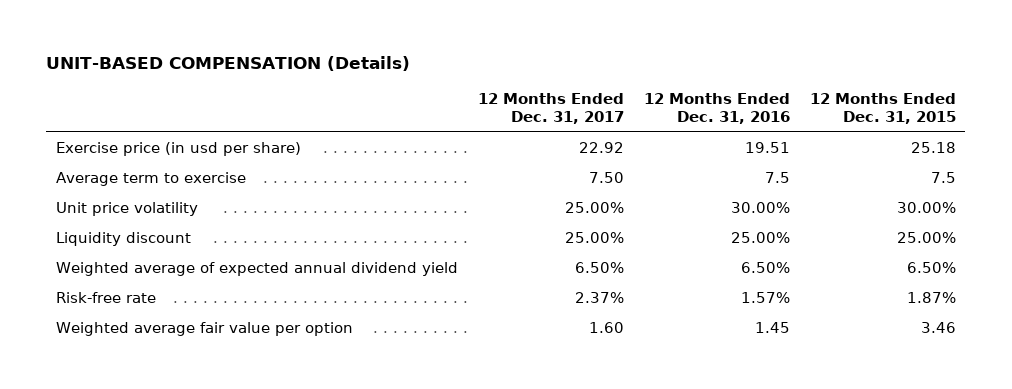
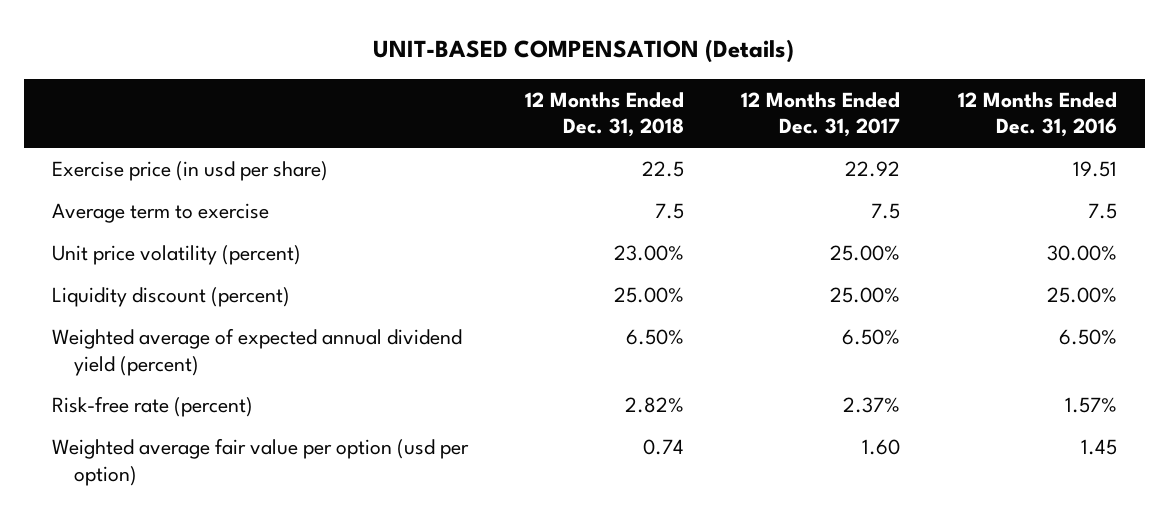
- | 12 Months Ended Dec. 31, 2017 | 12 Months Ended Dec. 31, 2016 | 12 Months Ended Dec. 31, 2015
+ | 12 Months Ended Dec. 31, 2018 | 12 Months Ended Dec. 31, 2017 | 12 Months Ended Dec. 31, 2016
- Average term to exercise | 7.50 | 7.5 | 7.5
- Unit price volatility | 25.00% | 30.00% | 30.00%
- Liquidity discount | 25.00% | 25.00% | 25.00%
- Weighted average of expected annual dividend yield | 6.50% | 6.50% | 6.50%
- Risk-free rate | 2.37% | 1.57% | 1.87%
- Weighted average fair value per option | 1.60 | 1.45 | 3.46
+ Average term to exercise | 7.5 | 7.5 | 7.5
+ Unit price volatility (percent) | 23.00% | 25.00% | 30.00%
+ Liquidity discount (percent) | 25.00% | 25.00% | 25.00%
+ Weighted average of expected annual dividend yield (percent) | 6.50% | 6.50% | 6.50%
+ Risk-free rate (percent) | 2.82% | 2.37% | 1.57%
+ Weighted average fair value per option (usd per option) | 0.74 | 1.60 | 1.45

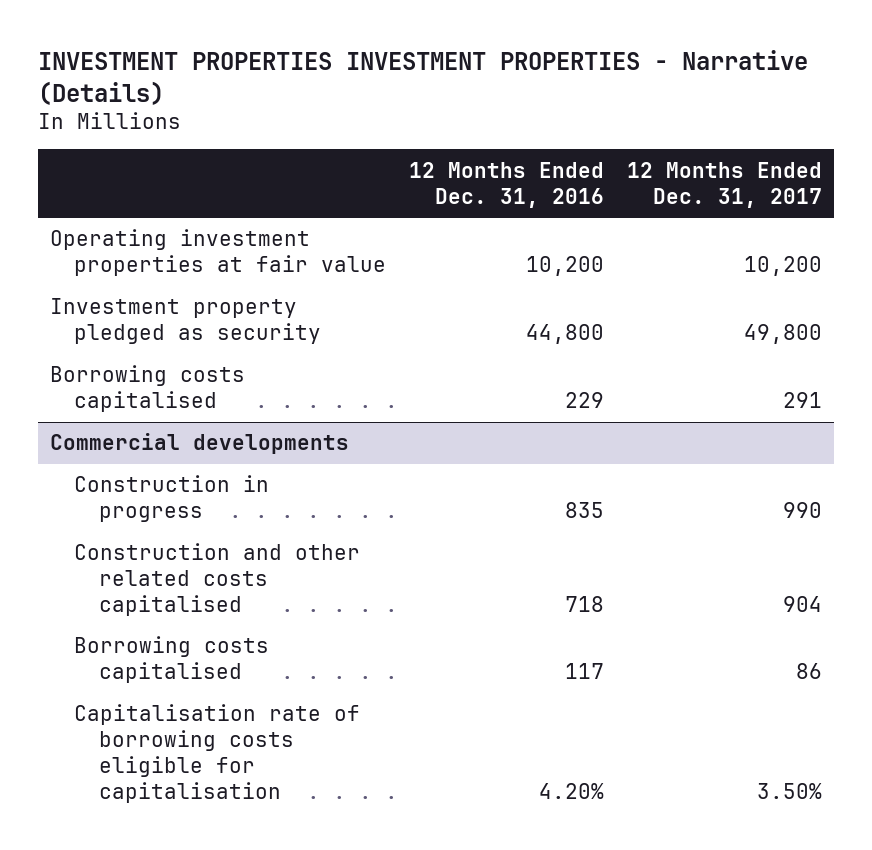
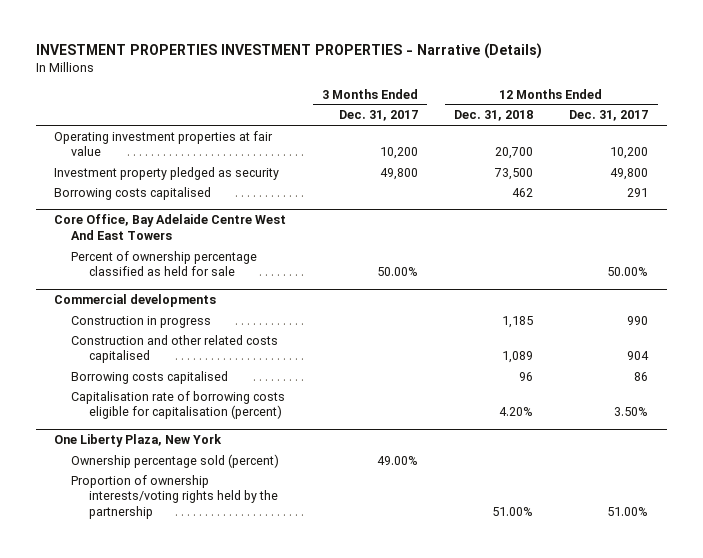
- | 12 Months Ended Dec. 31, 2016 | 12 Months Ended Dec. 31, 2017
+ | 3 Months Ended Dec. 31, 2017 | 12 Months Ended Dec. 31, 2018 | 12 Months Ended Dec. 31, 2017
+ Core Office, Bay Adelaide Centre West And East Towers
+ Percent of ownership percentage classified as held for sale | 50.00% | | 50.00%
@ Commercial developments
- Capitalisation rate of borrowing costs eligible for capitalisation | 4.20% | 3.50%
+ Capitalisation rate of borrowing costs eligible for capitalisation (percent) | | 4.20% | 3.50%
+ One Liberty Plaza, New York
+ Ownership percentage sold (percent) | 49.00% | |
+ Proportion of ownership interests/voting rights held by the partnership | | 51.00% | 51.00%

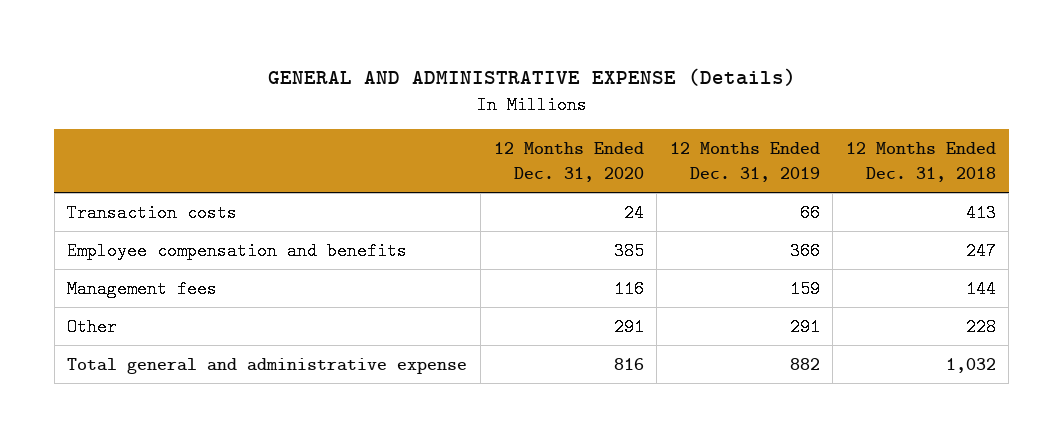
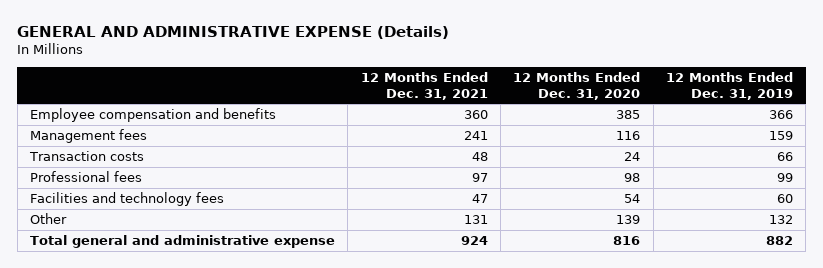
- | 12 Months Ended Dec. 31, 2020 | 12 Months Ended Dec. 31, 2019 | 12 Months Ended Dec. 31, 2018
+ | 12 Months Ended Dec. 31, 2021 | 12 Months Ended Dec. 31, 2020 | 12 Months Ended Dec. 31, 2019
- Other | 291 | 291 | 228
moved down: Transaction costs | 48 | 24 | 66
+ Professional fees | 97 | 98 | 99
+ Facilities and technology fees | 47 | 54 | 60
+ Other | 131 | 139 | 132

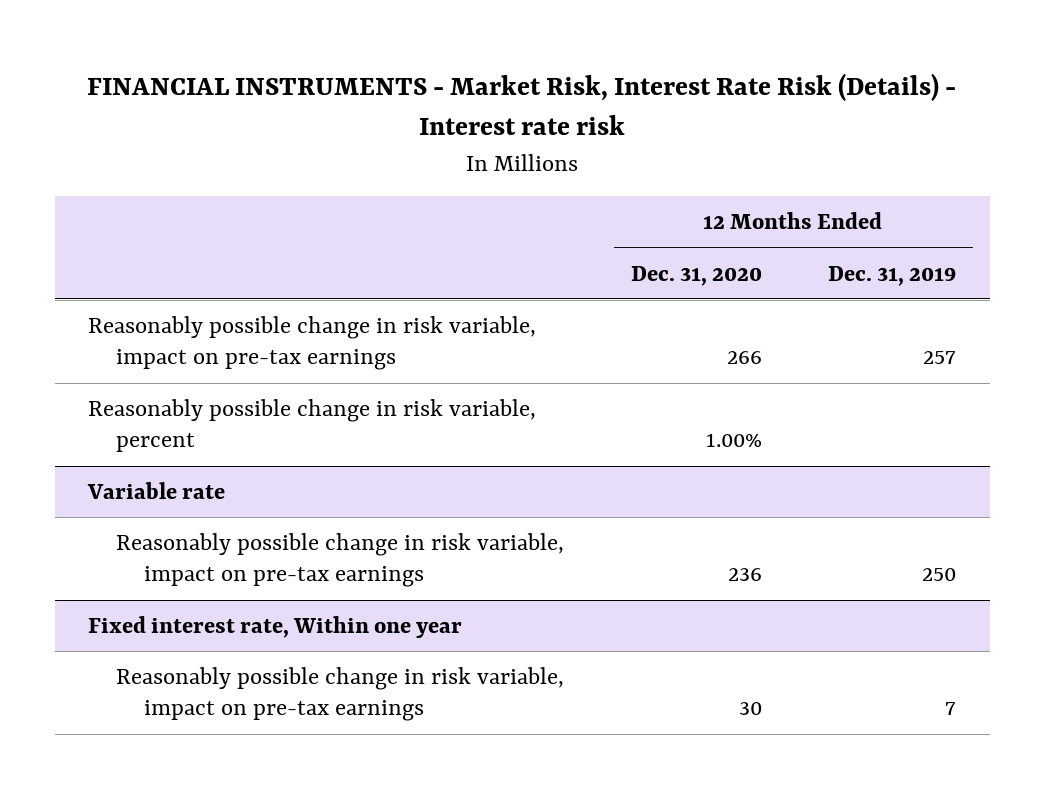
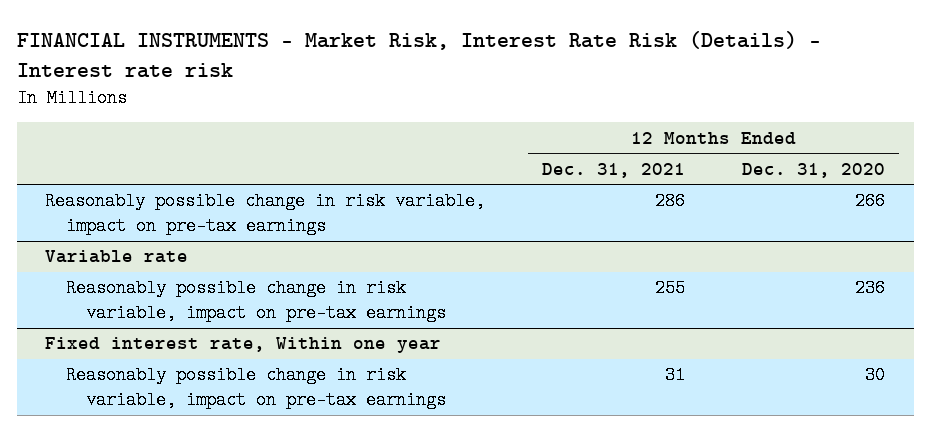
- | 12 Months Ended Dec. 31, 2020 | 12 Months Ended Dec. 31, 2019
+ | 12 Months Ended Dec. 31, 2021 | 12 Months Ended Dec. 31, 2020
- Reasonably possible change in risk variable, percent | 1.00% |

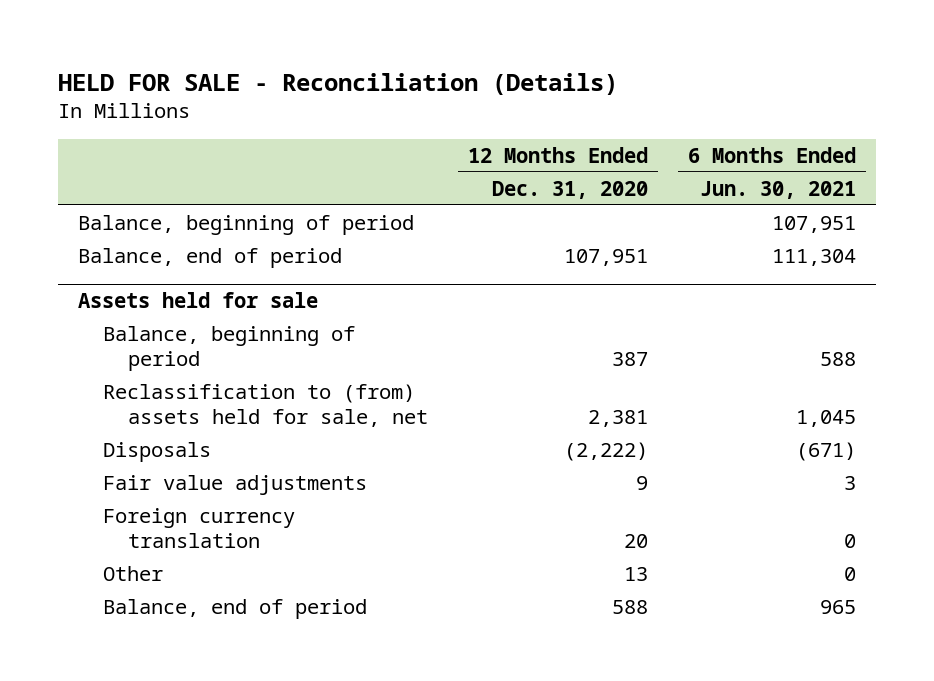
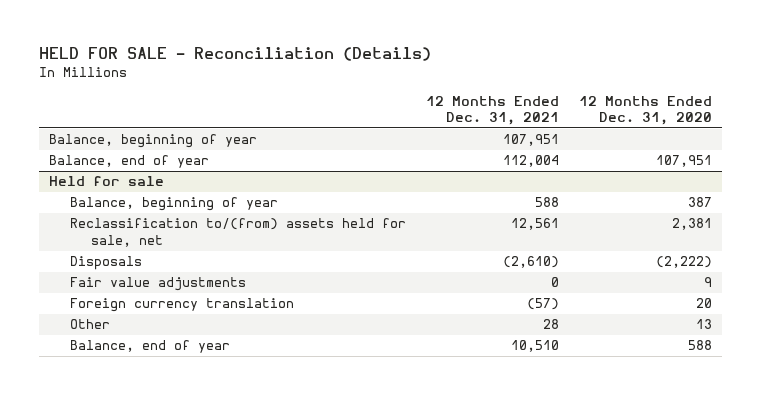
- | 12 Months Ended Dec. 31, 2020 | 6 Months Ended Jun. 30, 2021
+ | 12 Months Ended Dec. 31, 2021 | 12 Months Ended Dec. 31, 2020
- Balance, beginning of period | | 107,951
- Balance, end of period | 107,951 | 111,304
- Assets held for sale
- Balance, beginning of period | 387 | 588
- Reclassification to (from) assets held for sale, net | 2,381 | 1,045
+ Balance, beginning of year | 107,951 |
+ Balance, end of year | 112,004 | 107,951
+ Held for sale
+ Balance, beginning of year | 588 | 387
+ Reclassification to/(from) assets held for sale, net | 12,561 | 2,381
- Balance, end of period | 588 | 965
+ Balance, end of year | 10,510 | 588

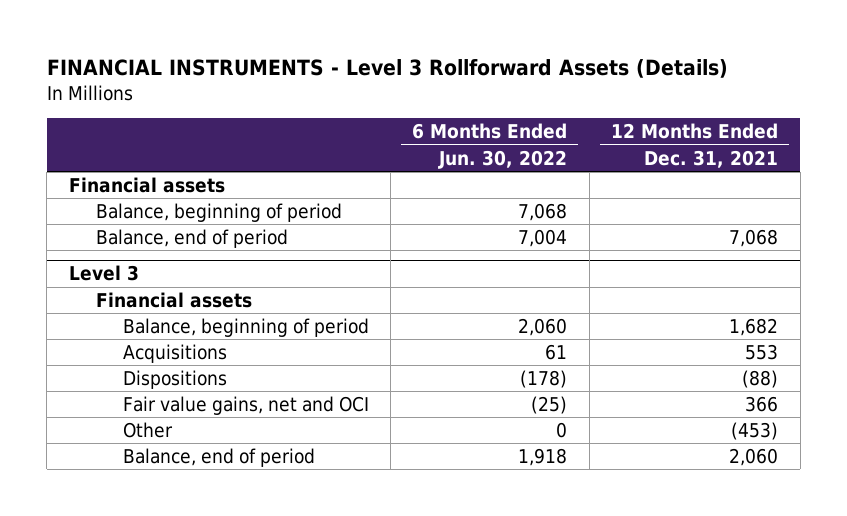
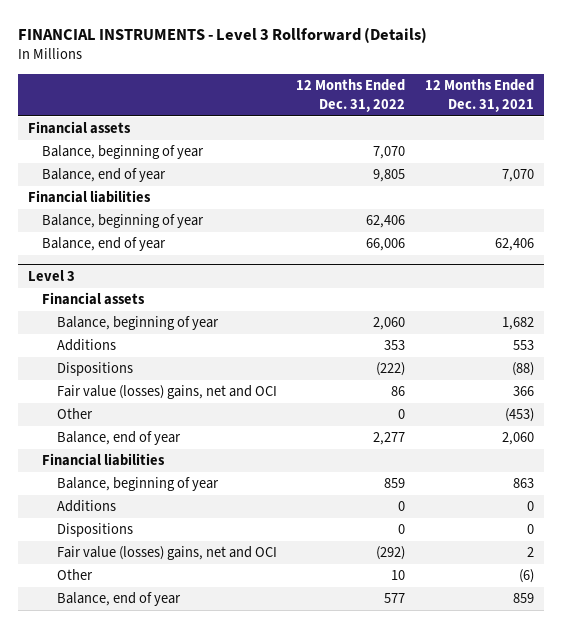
- FINANCIAL INSTRUMENTS - Level 3 Rollforward Assets (Details)
+ FINANCIAL INSTRUMENTS - Level 3 Rollforward (Details)
- | 6 Months Ended Jun. 30, 2022 | 12 Months Ended Dec. 31, 2021
+ | 12 Months Ended Dec. 31, 2022 | 12 Months Ended Dec. 31, 2021
- Balance, beginning of period | 7,068 |
- Balance, end of period | 7,004 | 7,068
+ Balance, beginning of year | 7,070 |
+ Balance, end of year | 9,805 | 7,070
+ Financial liabilities
+ Balance, beginning of year | 62,406 |
+ Balance, end of year | 66,006 | 62,406
@ Level 3
- Balance, beginning of period | 2,060 | 1,682
- Acquisitions | 61 | 553
+ Balance, beginning of year | 2,060 | 1,682
+ Additions | 353 | 553
- Fair value gains, net and OCI | (25) | 366
+ Fair value (losses) gains, net and OCI | 86 | 366
- Balance, end of period | 1,918 | 2,060
+ Balance, end of year | 2,277 | 2,060
+ Financial liabilities
+ Balance, beginning of year | 859 | 863
+ Additions | 0 | 0
+ Dispositions | 0 | 0
+ Fair value (losses) gains, net and OCI | (292) | 2
+ Other | 10 | (6)
+ Balance, end of year | 577 | 859

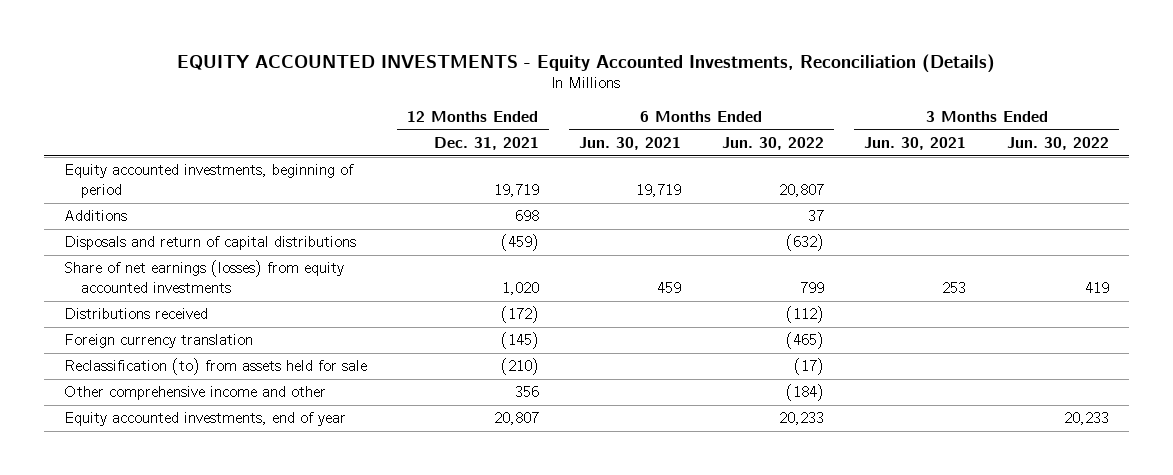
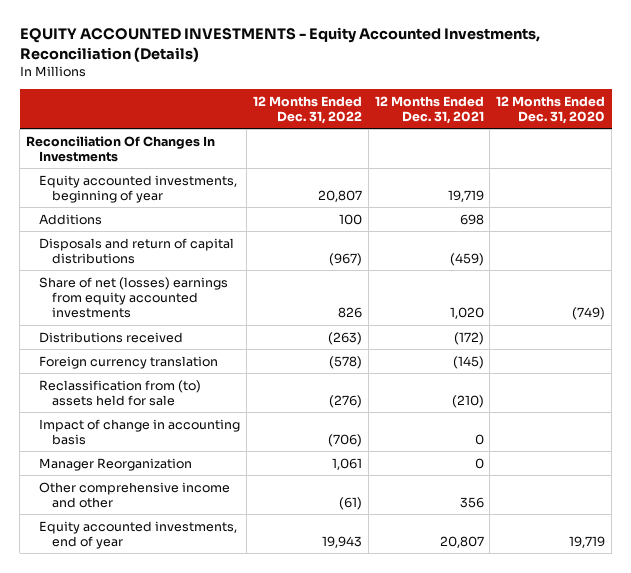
- | 12 Months Ended Dec. 31, 2021 | 6 Months Ended Jun. 30, 2021 | 6 Months Ended Jun. 30, 2022 | 3 Months Ended Jun. 30, 2021 | 3 Months Ended Jun. 30, 2022
+ | 12 Months Ended Dec. 31, 2022 | 12 Months Ended Dec. 31, 2021 | 12 Months Ended Dec. 31, 2020
- Equity accounted investments, beginning of period | 19,719 | 19,719 | 20,807 | |
+ Reconciliation Of Changes In Investments
+ Equity accounted investments, beginning of year | 20,807 | 19,719 |
- Share of net earnings (losses) from equity accounted investments | 1,020 | 459 | 799 | 253 | 419
+ Share of net (losses) earnings from equity accounted investments | 826 | 1,020 | (749)
- Reclassification (to) from assets held for sale | (210) | | (17) | |
+ Reclassification from (to) assets held for sale | (276) | (210) |
+ Impact of change in accounting basis | (706) | 0 |
+ Manager Reorganization | 1,061 | 0 |

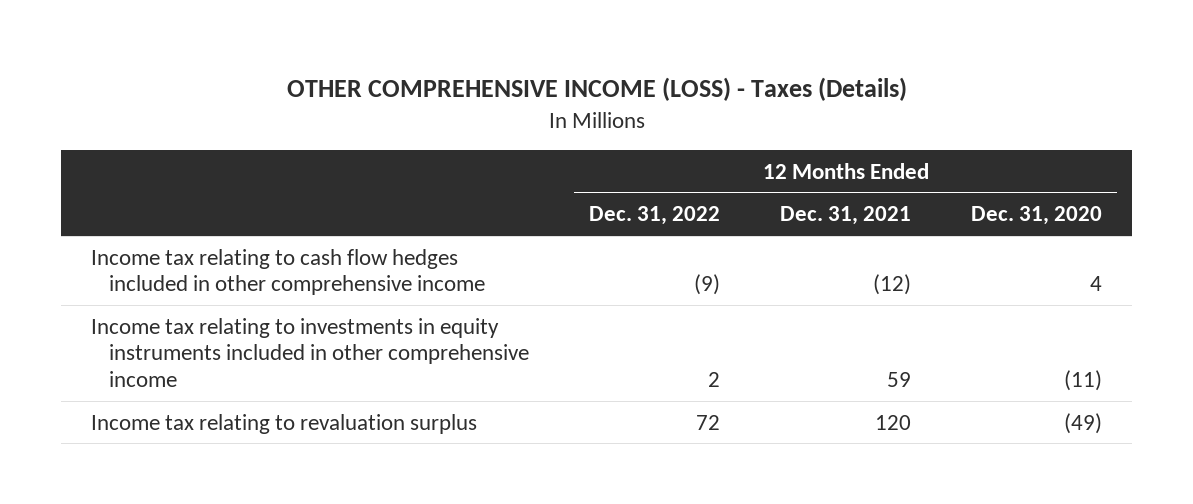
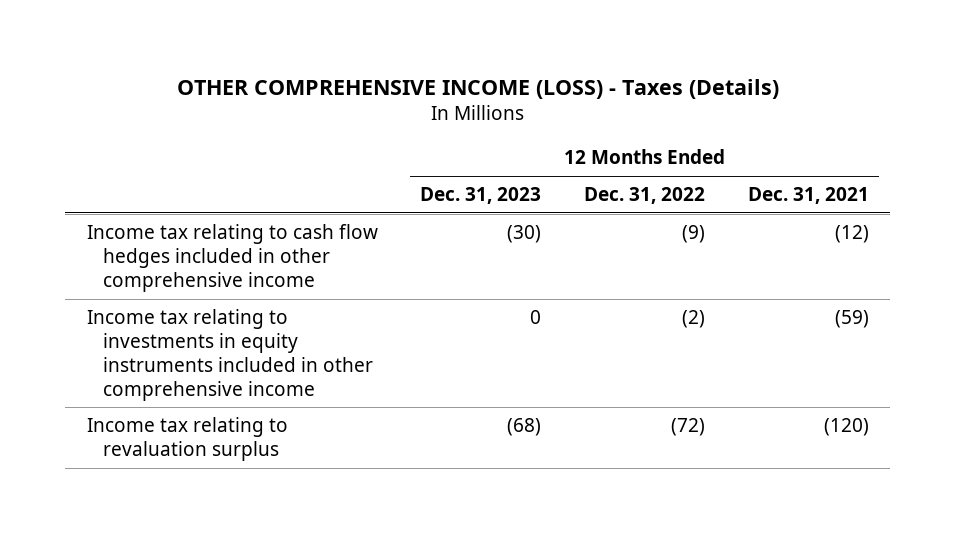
- | 12 Months Ended Dec. 31, 2022 | 12 Months Ended Dec. 31, 2021 | 12 Months Ended Dec. 31, 2020
+ | 12 Months Ended Dec. 31, 2023 | 12 Months Ended Dec. 31, 2022 | 12 Months Ended Dec. 31, 2021
- Income tax relating to investments in equity instruments included in other comprehensive income | 2 | 59 | (11)
- Income tax relating to revaluation surplus | 72 | 120 | (49)
+ Income tax relating to investments in equity instruments included in other comprehensive income | 0 | (2) | (59)
+ Income tax relating to revaluation surplus | (68) | (72) | (120)

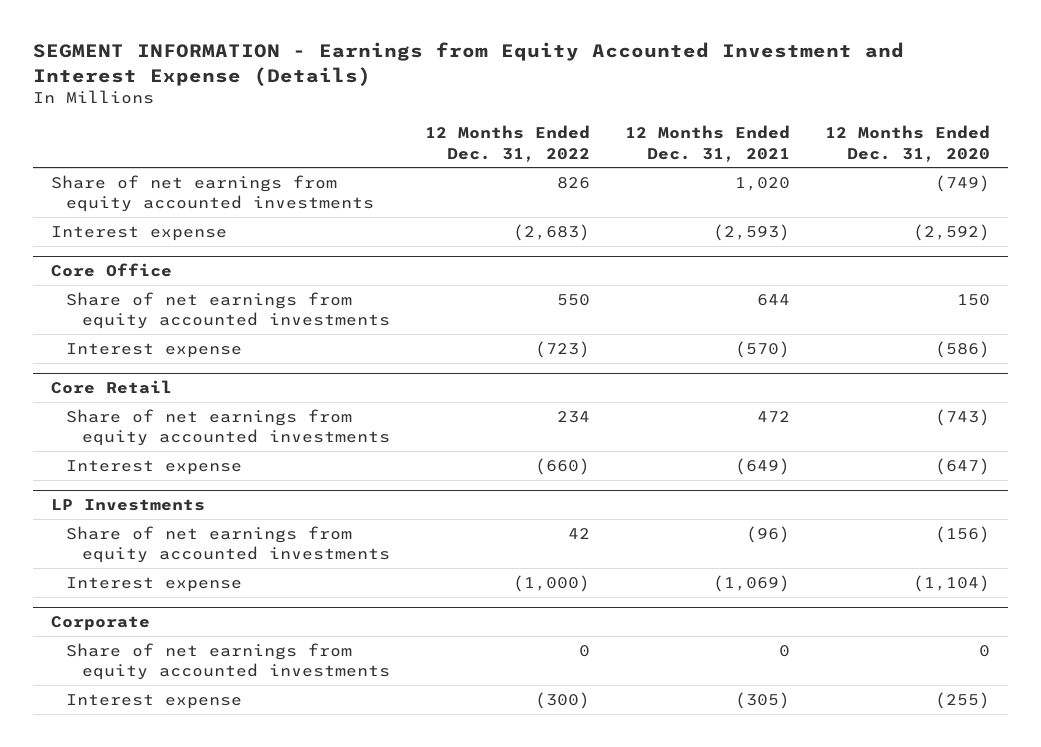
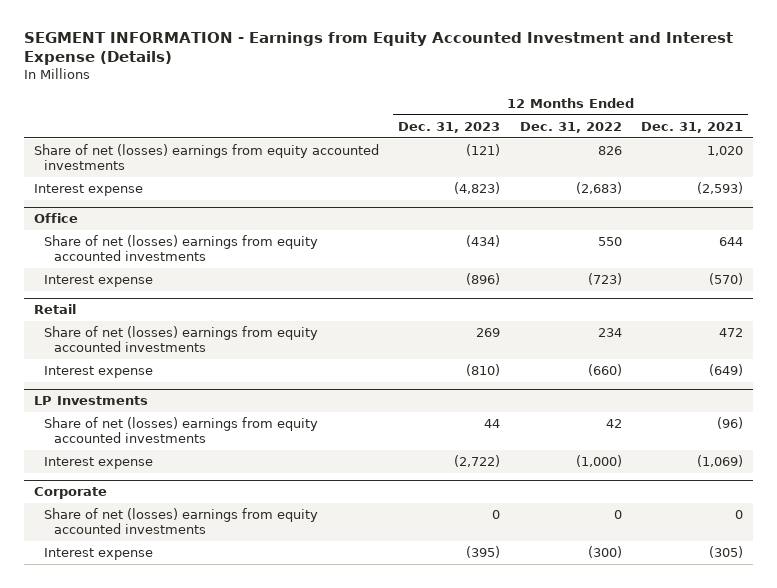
- | 12 Months Ended Dec. 31, 2022 | 12 Months Ended Dec. 31, 2021 | 12 Months Ended Dec. 31, 2020
+ | 12 Months Ended Dec. 31, 2023 | 12 Months Ended Dec. 31, 2022 | 12 Months Ended Dec. 31, 2021
- Share of net earnings from equity accounted investments | 826 | 1,020 | (749)
+ Share of net (losses) earnings from equity accounted investments | (121) | 826 | 1,020
- Core Office
- Share of net earnings from equity accounted investments | 550 | 644 | 150
+ Office
+ Share of net (losses) earnings from equity accounted investments | (434) | 550 | 644
- Core Retail
- Share of net earnings from equity accounted investments | 234 | 472 | (743)
+ Retail
+ Share of net (losses) earnings from equity accounted investments | 269 | 234 | 472
@ LP Investments
- Share of net earnings from equity accounted investments | 42 | (96) | (156)
+ Share of net (losses) earnings from equity accounted investments | 44 | 42 | (96)
@ Corporate
- Share of net earnings from equity accounted investments | 0 | 0 | 0
+ Share of net (losses) earnings from equity accounted investments | 0 | 0 | 0

